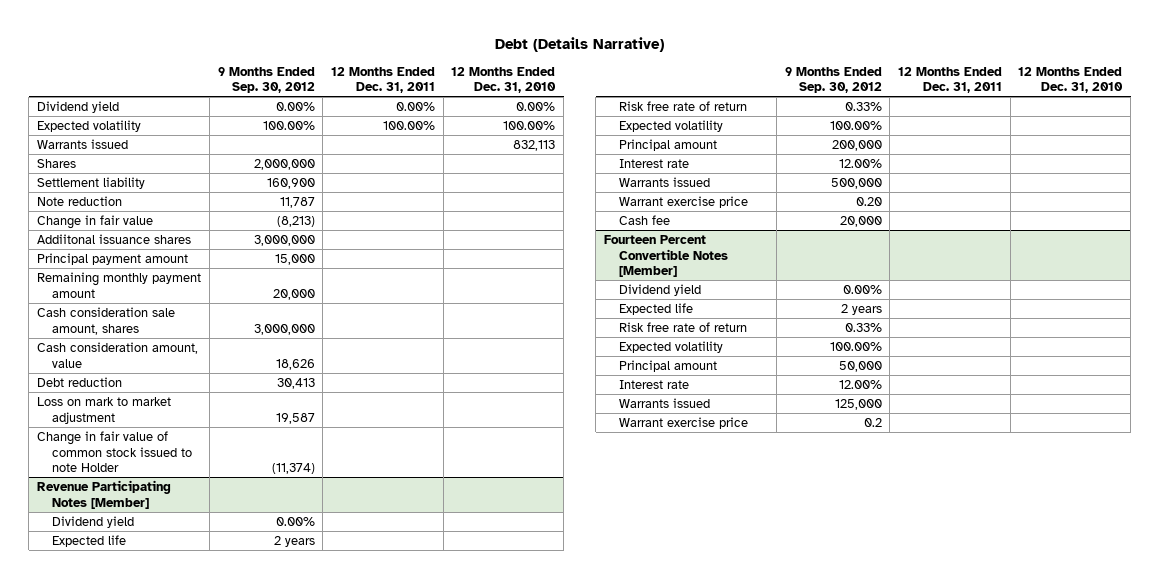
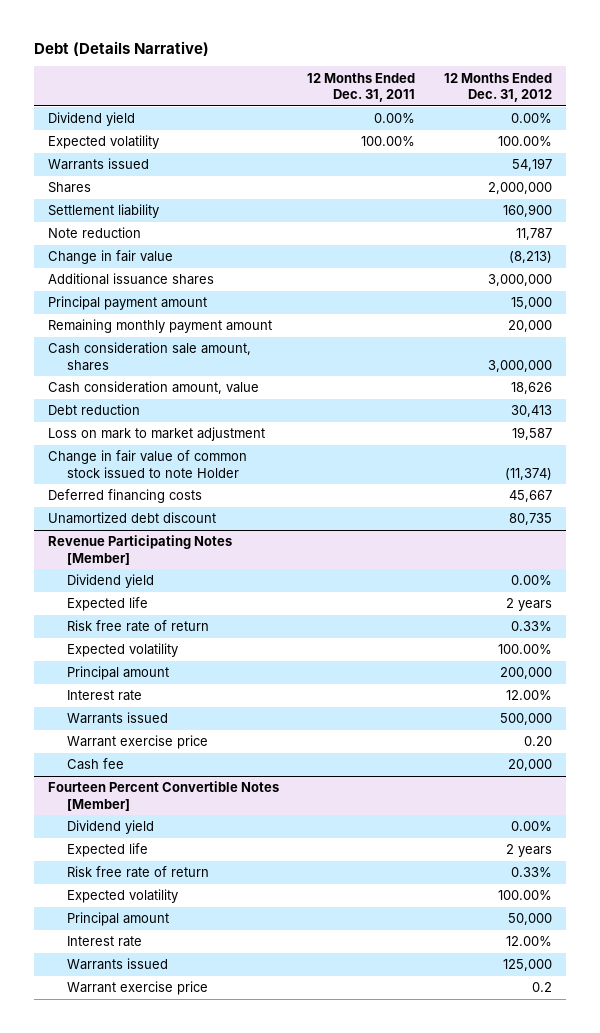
- | 9 Months Ended Sep. 30, 2012 | 12 Months Ended Dec. 31, 2011 | 12 Months Ended Dec. 31, 2010
+ | 12 Months Ended Dec. 31, 2011 | 12 Months Ended Dec. 31, 2012
- Addiitonal issuance shares | 3,000,000 | |
+ Additional issuance shares | | 3,000,000
+ Deferred financing costs | | 45,667
+ Unamortized debt discount | | 80,735

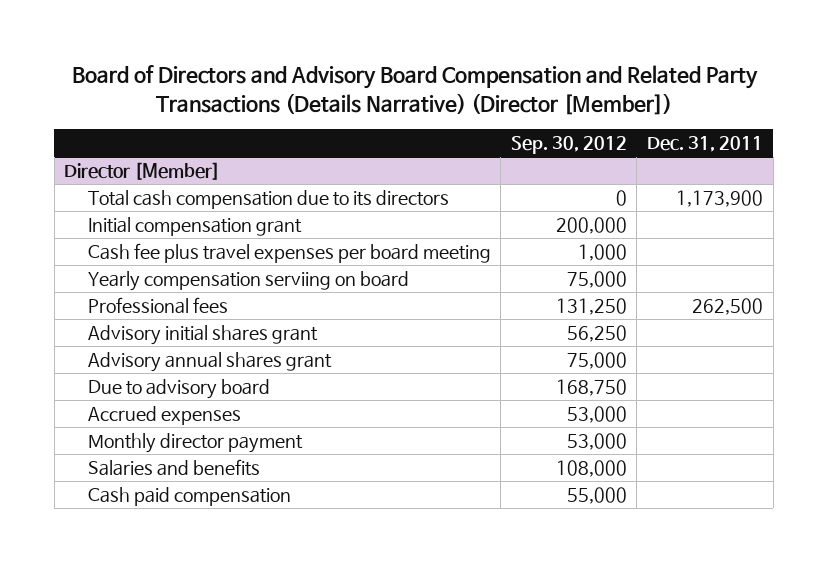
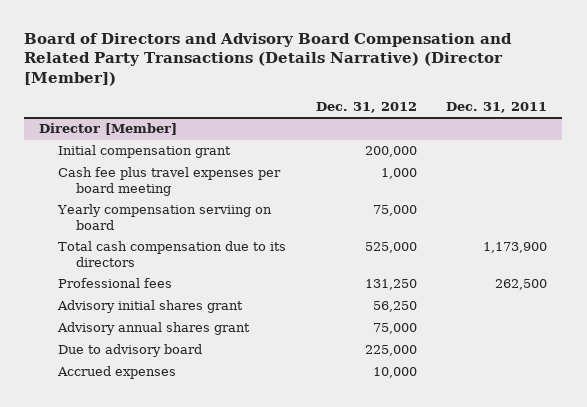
- | Sep. 30, 2012 | Dec. 31, 2011
+ | Dec. 31, 2012 | Dec. 31, 2011
@ Director [Member]
moved down: Total cash compensation due to its directors | 525,000 | 1,173,900
- Monthly director payment | 53,000 |
- Salaries and benefits | 108,000 |
- Cash paid compensation | 55,000 |

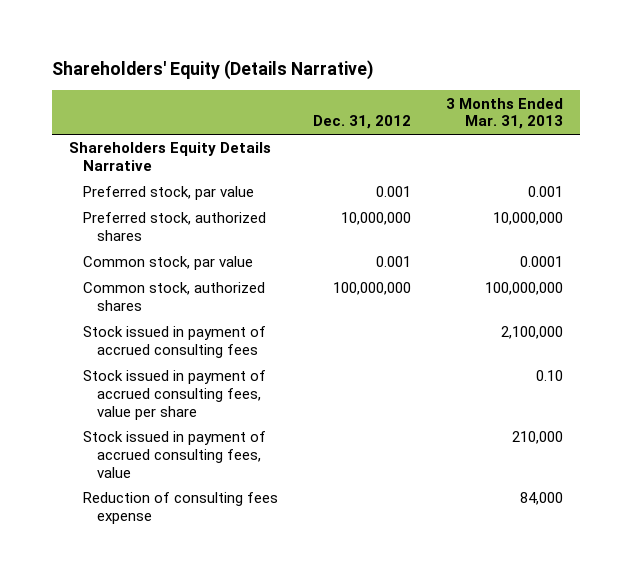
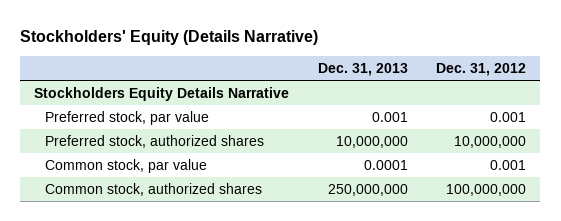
- Shareholders' Equity (Details Narrative)
+ Stockholders' Equity (Details Narrative)
- | Dec. 31, 2012 | 3 Months Ended Mar. 31, 2013
+ | Dec. 31, 2013 | Dec. 31, 2012
- Shareholders Equity Details Narrative
+ Stockholders Equity Details Narrative
- Stock issued in payment of accrued consulting fees | | 2,100,000
- Stock issued in payment of accrued consulting fees, value per share | | 0.10
- Stock issued in payment of accrued consulting fees, value | | 210,000
- Reduction of consulting fees expense | | 84,000

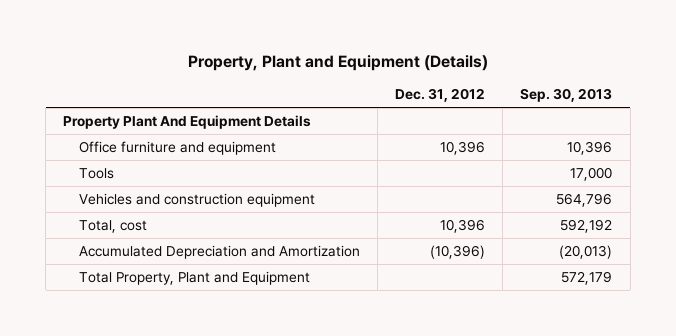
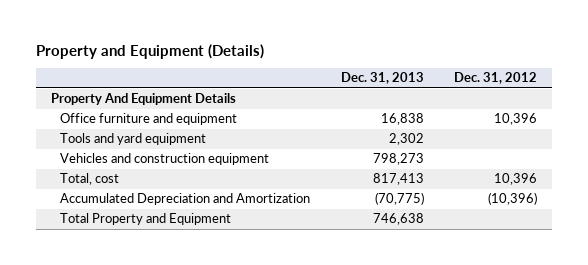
- Property, Plant and Equipment (Details)
+ Property and Equipment (Details)
- | Dec. 31, 2012 | Sep. 30, 2013
+ | Dec. 31, 2013 | Dec. 31, 2012
- Property Plant And Equipment Details
+ Property And Equipment Details
- Tools | | 17,000
+ Tools and yard equipment | 2,302 |
- Total Property, Plant and Equipment | | 572,179
+ Total Property and Equipment | 746,638 |

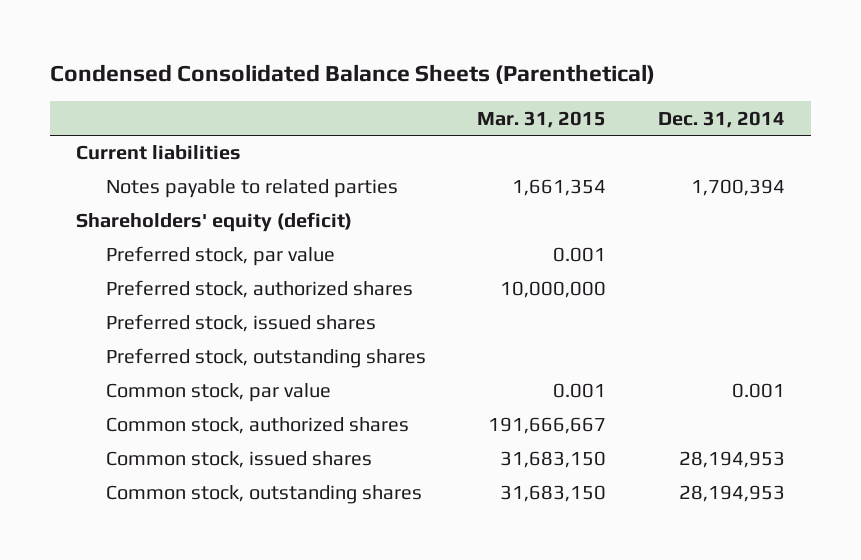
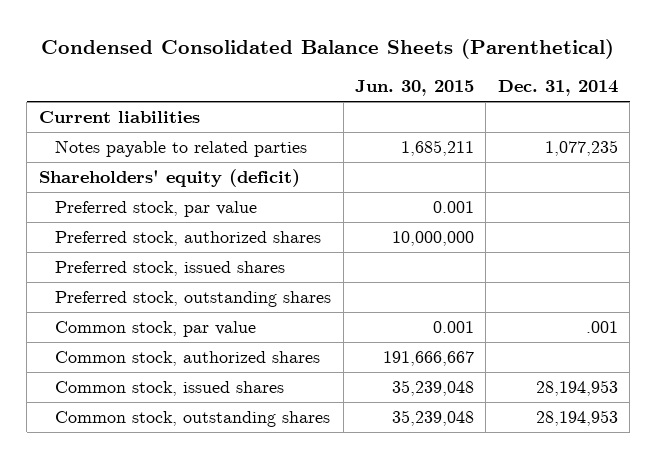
- | Mar. 31, 2015 | Dec. 31, 2014
+ | Jun. 30, 2015 | Dec. 31, 2014
- Notes payable to related parties | 1,661,354 | 1,700,394
+ Notes payable to related parties | 1,685,211 | 1,077,235
- Common stock, par value | 0.001 | 0.001
+ Common stock, par value | 0.001 | .001

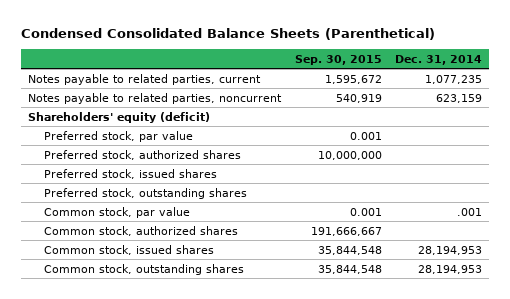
- | Jun. 30, 2015 | Dec. 31, 2014
+ | Sep. 30, 2015 | Dec. 31, 2014
- Current liabilities
- Notes payable to related parties | 1,685,211 | 1,077,235
+ Notes payable to related parties, current | 1,595,672 | 1,077,235
+ Notes payable to related parties, noncurrent | 540,919 | 623,159

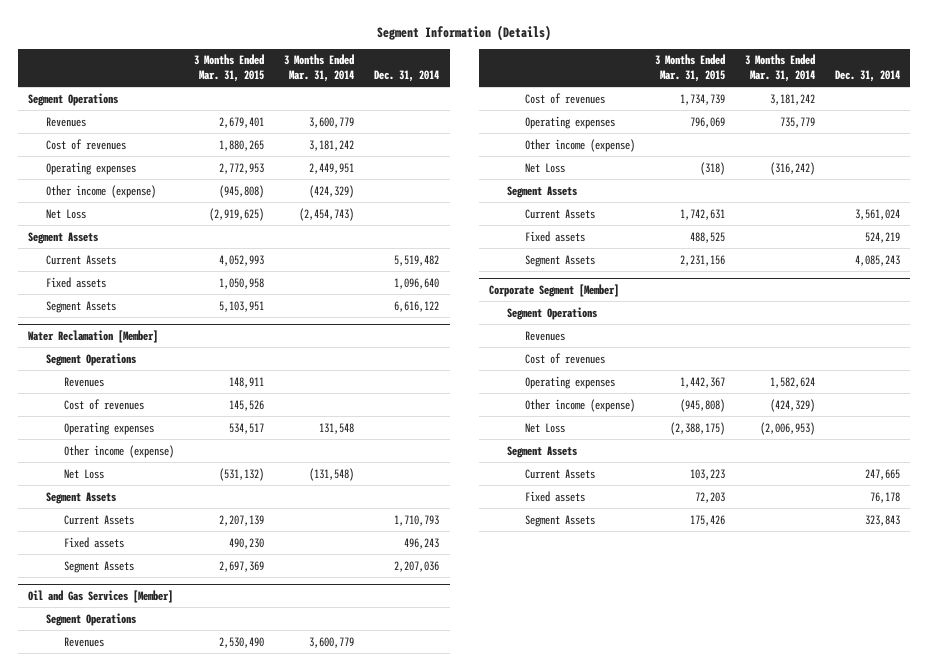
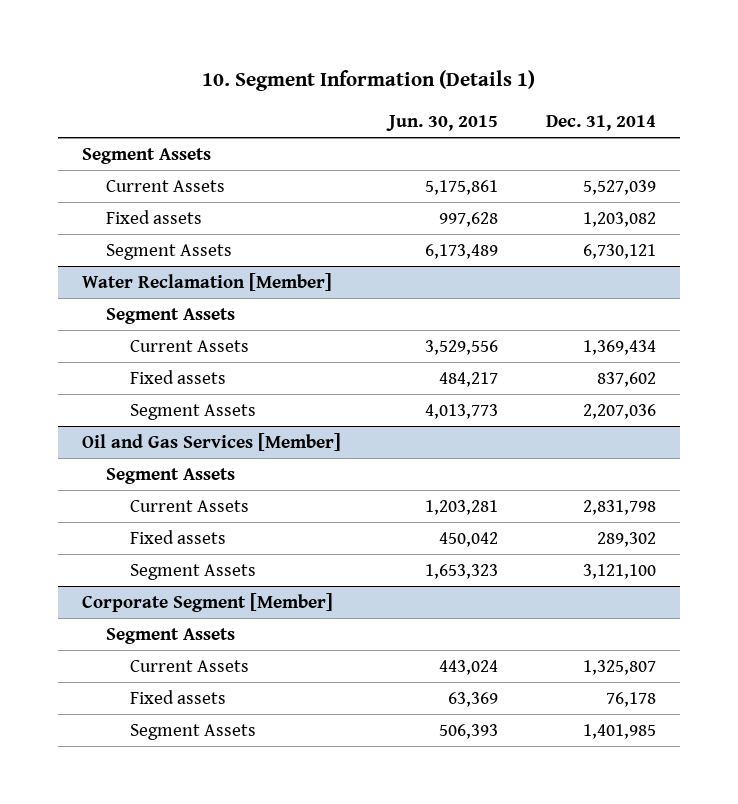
- Segment Information (Details)
+ 10. Segment Information (Details 1)
- | 3 Months Ended Mar. 31, 2015 | 3 Months Ended Mar. 31, 2014 | Dec. 31, 2014
+ | Jun. 30, 2015 | Dec. 31, 2014
- Segment Operations
- Revenues | 2,679,401 | 3,600,779 |
- Cost of revenues | 1,880,265 | 3,181,242 |
- Operating expenses | 2,772,953 | 2,449,951 |
- Other income (expense) | (945,808) | (424,329) |
- Net Loss | (2,919,625) | (2,454,743) |
- Current Assets | 4,052,993 | | 5,519,482
- Fixed assets | 1,050,958 | | 1,096,640
- Segment Assets | 5,103,951 | | 6,616,122
+ Current Assets | 5,175,861 | 5,527,039
+ Fixed assets | 997,628 | 1,203,082
+ Segment Assets | 6,173,489 | 6,730,121
@ Water Reclamation [Member]
- Segment Operations
- Revenues | 148,911 | |
- Cost of revenues | 145,526 | |
- Operating expenses | 534,517 | 131,548 |
- Other income (expense)
- Net Loss | (531,132) | (131,548) |
- Current Assets | 2,207,139 | | 1,710,793
- Fixed assets | 490,230 | | 496,243
+ Current Assets | 3,529,556 | 1,369,434
+ Fixed assets | 484,217 | 837,602
@ Oil and Gas Services [Member]
- Segment Operations
- Revenues | 2,530,490 | 3,600,779 |
- Cost of revenues | 1,734,739 | 3,181,242 |
- Operating expenses | 796,069 | 735,779 |
- Other income (expense)
- Net Loss | (318) | (316,242) |
- Current Assets | 1,742,631 | | 3,561,024
- Fixed assets | 488,525 | | 524,219
- Segment Assets | 2,231,156 | | 4,085,243
+ Current Assets | 1,203,281 | 2,831,798
+ Fixed assets | 450,042 | 289,302
+ Segment Assets | 1,653,323 | 3,121,100
@ Corporate Segment [Member]
- Segment Operations
- Revenues
- Cost of revenues
- Operating expenses | 1,442,367 | 1,582,624 |
- Other income (expense) | (945,808) | (424,329) |
- Net Loss | (2,388,175) | (2,006,953) |
- Current Assets | 103,223 | | 247,665
+ Current Assets | 443,024 | 1,325,807
- Segment Assets | 175,426 | | 323,843
+ Segment Assets | 506,393 | 1,401,985

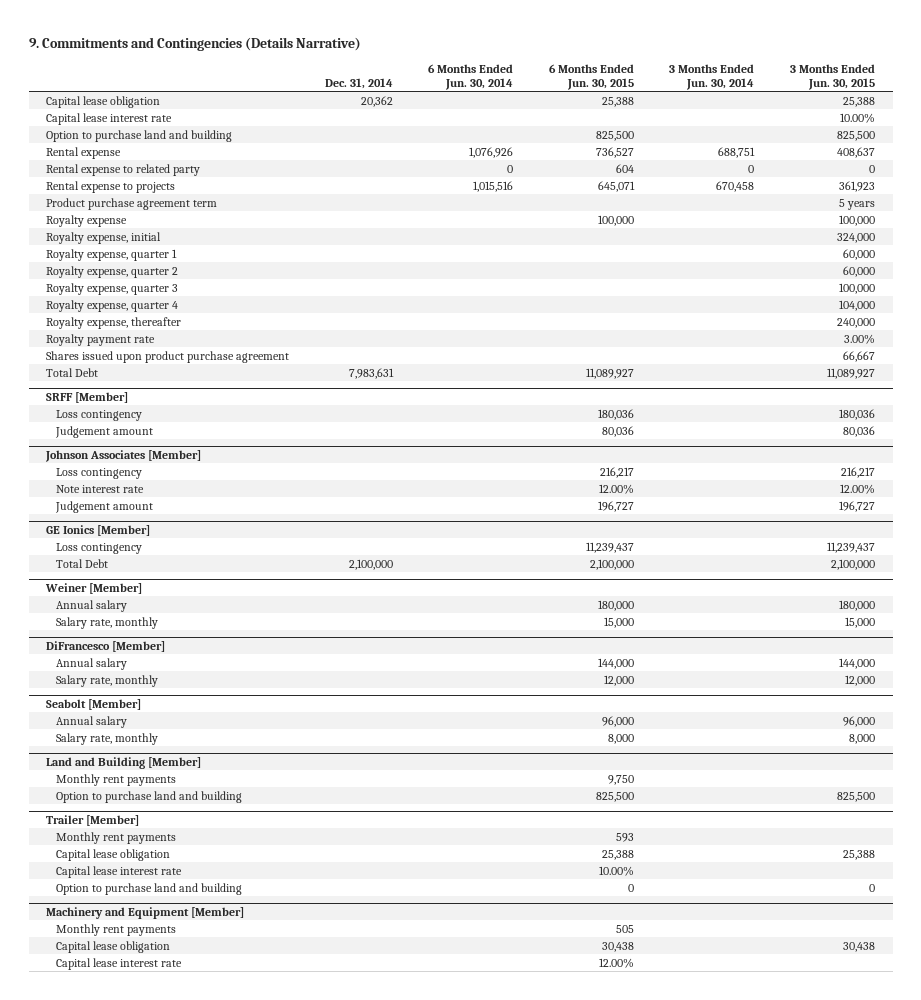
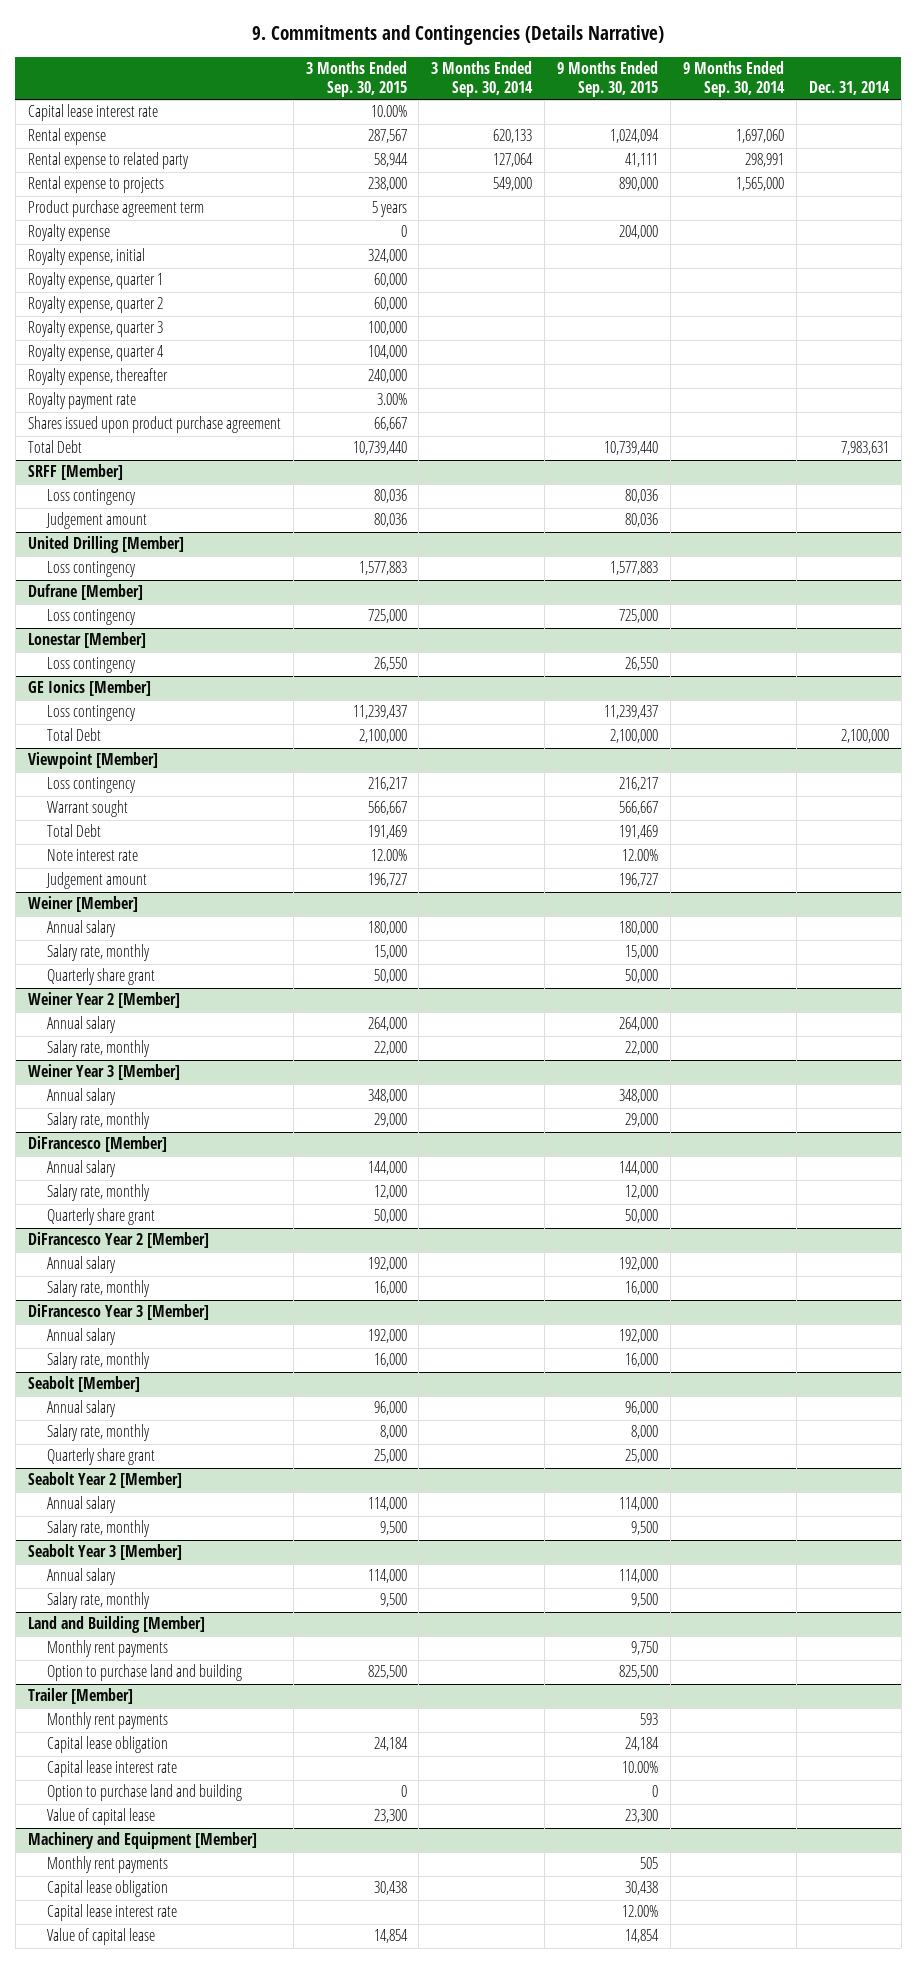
- | Dec. 31, 2014 | 6 Months Ended Jun. 30, 2014 | 6 Months Ended Jun. 30, 2015 | 3 Months Ended Jun. 30, 2014 | 3 Months Ended Jun. 30, 2015
+ | 3 Months Ended Sep. 30, 2015 | 3 Months Ended Sep. 30, 2014 | 9 Months Ended Sep. 30, 2015 | 9 Months Ended Sep. 30, 2014 | Dec. 31, 2014
- Capital lease obligation | 20,362 | | 25,388 | | 25,388
- Option to purchase land and building | | | 825,500 | | 825,500
- Johnson Associates [Member]
- Loss contingency | | | 216,217 | | 216,217
- Note interest rate | | | 12.00% | | 12.00%
- Judgement amount | | | 196,727 | | 196,727
+ United Drilling [Member]
+ Loss contingency | 1,577,883 | | 1,577,883 | |
+ Dufrane [Member]
+ Loss contingency | 725,000 | | 725,000 | |
+ Lonestar [Member]
+ Loss contingency | 26,550 | | 26,550 | |
+ Viewpoint [Member]
+ Loss contingency | 216,217 | | 216,217 | |
+ Warrant sought | 566,667 | | 566,667 | |
+ Total Debt | 191,469 | | 191,469 | |
+ Note interest rate | 12.00% | | 12.00% | |
+ Judgement amount | 196,727 | | 196,727 | |
@ Weiner [Member]
+ Quarterly share grant | 50,000 | | 50,000 | |
+ Weiner Year 2 [Member]
+ Annual salary | 264,000 | | 264,000 | |
+ Salary rate, monthly | 22,000 | | 22,000 | |
+ Weiner Year 3 [Member]
+ Annual salary | 348,000 | | 348,000 | |
+ Salary rate, monthly | 29,000 | | 29,000 | |
@ DiFrancesco [Member]
+ Quarterly share grant | 50,000 | | 50,000 | |
+ DiFrancesco Year 2 [Member]
+ Annual salary | 192,000 | | 192,000 | |
+ Salary rate, monthly | 16,000 | | 16,000 | |
+ DiFrancesco Year 3 [Member]
+ Annual salary | 192,000 | | 192,000 | |
+ Salary rate, monthly | 16,000 | | 16,000 | |
@ Seabolt [Member]
+ Quarterly share grant | 25,000 | | 25,000 | |
+ Seabolt Year 2 [Member]
+ Annual salary | 114,000 | | 114,000 | |
+ Salary rate, monthly | 9,500 | | 9,500 | |
+ Seabolt Year 3 [Member]
+ Annual salary | 114,000 | | 114,000 | |
+ Salary rate, monthly | 9,500 | | 9,500 | |
@ Trailer [Member]
+ Value of capital lease | 23,300 | | 23,300 | |
@ Machinery and Equipment [Member]
+ Value of capital lease | 14,854 | | 14,854 | |

